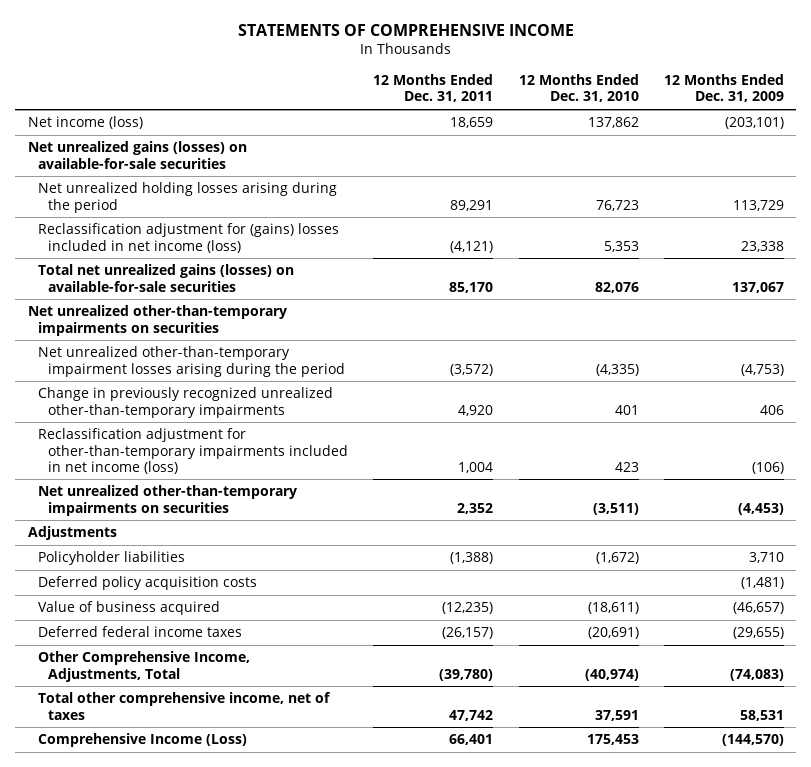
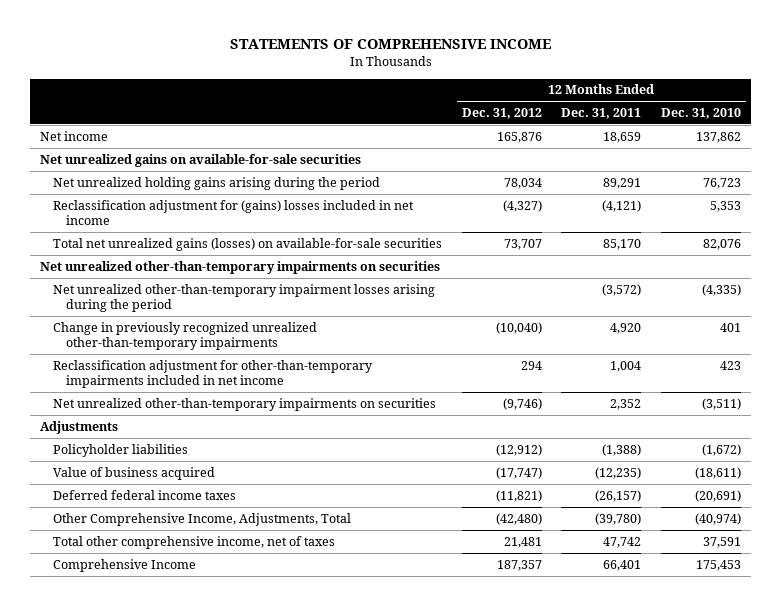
- | 12 Months Ended Dec. 31, 2011 | 12 Months Ended Dec. 31, 2010 | 12 Months Ended Dec. 31, 2009
+ | 12 Months Ended Dec. 31, 2012 | 12 Months Ended Dec. 31, 2011 | 12 Months Ended Dec. 31, 2010
- Net income (loss) | 18,659 | 137,862 | (203,101)
- Net unrealized gains (losses) on available-for-sale securities
- Net unrealized holding losses arising during the period | 89,291 | 76,723 | 113,729
- Reclassification adjustment for (gains) losses included in net income (loss) | (4,121) | 5,353 | 23,338
+ Net income | 165,876 | 18,659 | 137,862
+ Net unrealized gains on available-for-sale securities
+ Net unrealized holding gains arising during the period | 78,034 | 89,291 | 76,723
+ Reclassification adjustment for (gains) losses included in net income | (4,327) | (4,121) | 5,353
- Reclassification adjustment for other-than-temporary impairments included in net income (loss) | 1,004 | 423 | (106)
+ Reclassification adjustment for other-than-temporary impairments included in net income | 294 | 1,004 | 423
- Deferred policy acquisition costs | | | (1,481)
- Comprehensive Income (Loss) | 66,401 | 175,453 | (144,570)
+ Comprehensive Income | 187,357 | 66,401 | 175,453

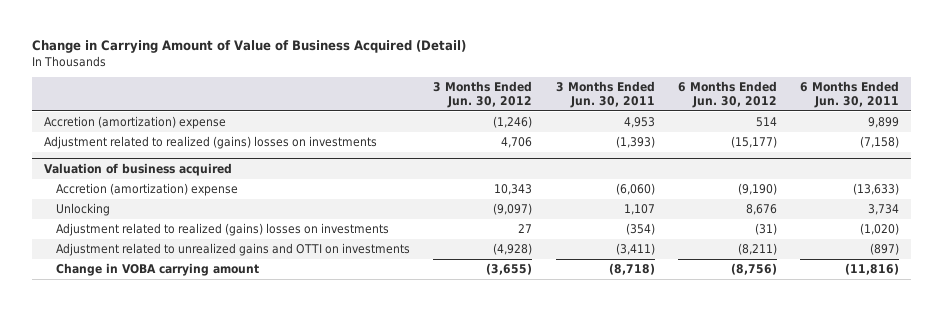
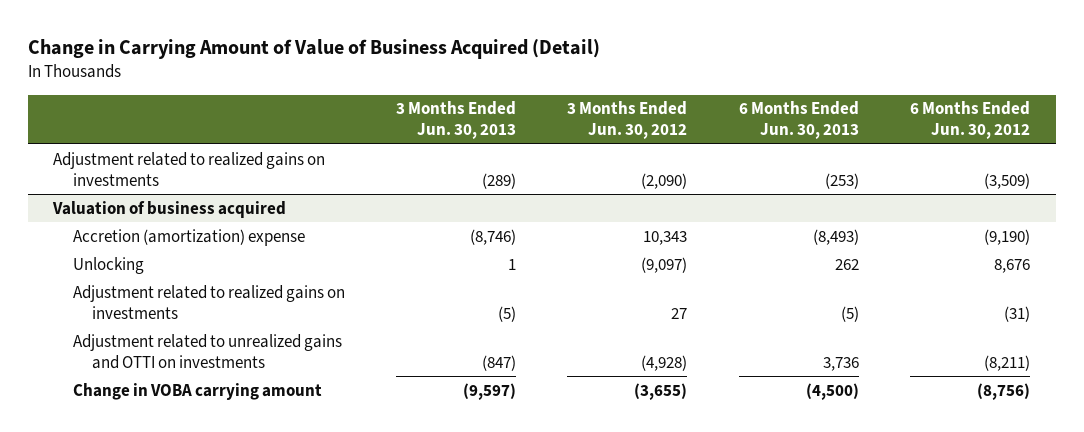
- | 3 Months Ended Jun. 30, 2012 | 3 Months Ended Jun. 30, 2011 | 6 Months Ended Jun. 30, 2012 | 6 Months Ended Jun. 30, 2011
+ | 3 Months Ended Jun. 30, 2013 | 3 Months Ended Jun. 30, 2012 | 6 Months Ended Jun. 30, 2013 | 6 Months Ended Jun. 30, 2012
- Accretion (amortization) expense | (1,246) | 4,953 | 514 | 9,899
- Adjustment related to realized (gains) losses on investments | 4,706 | (1,393) | (15,177) | (7,158)
+ Adjustment related to realized gains on investments | (289) | (2,090) | (253) | (3,509)
@ Valuation of business acquired
- Adjustment related to realized (gains) losses on investments | 27 | (354) | (31) | (1,020)
+ Adjustment related to realized gains on investments | (5) | 27 | (5) | (31)

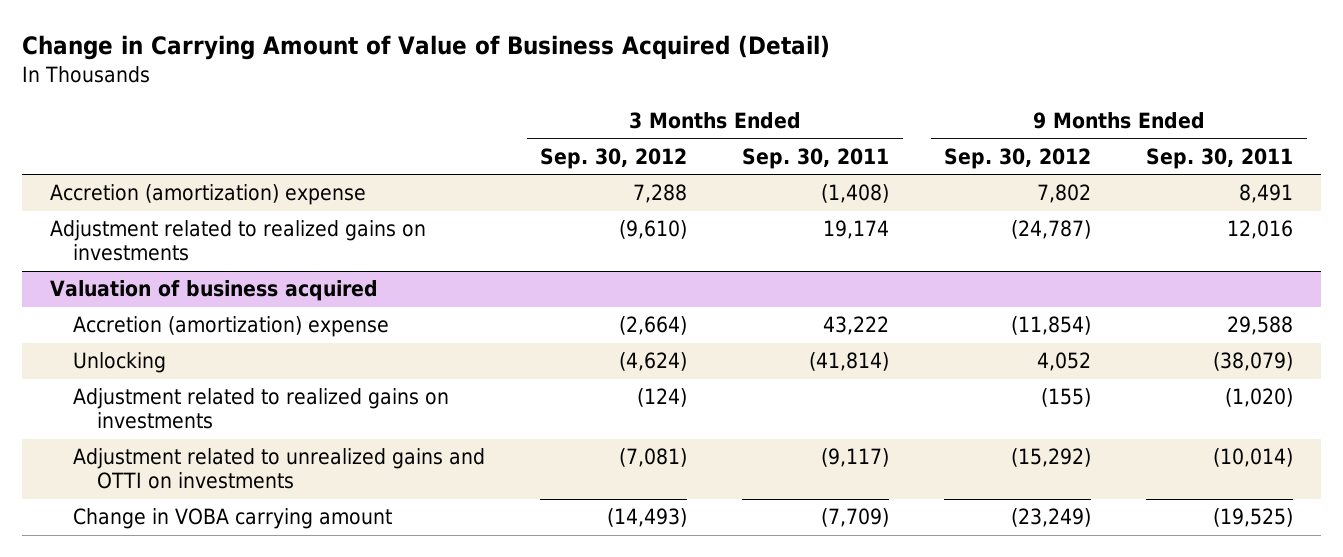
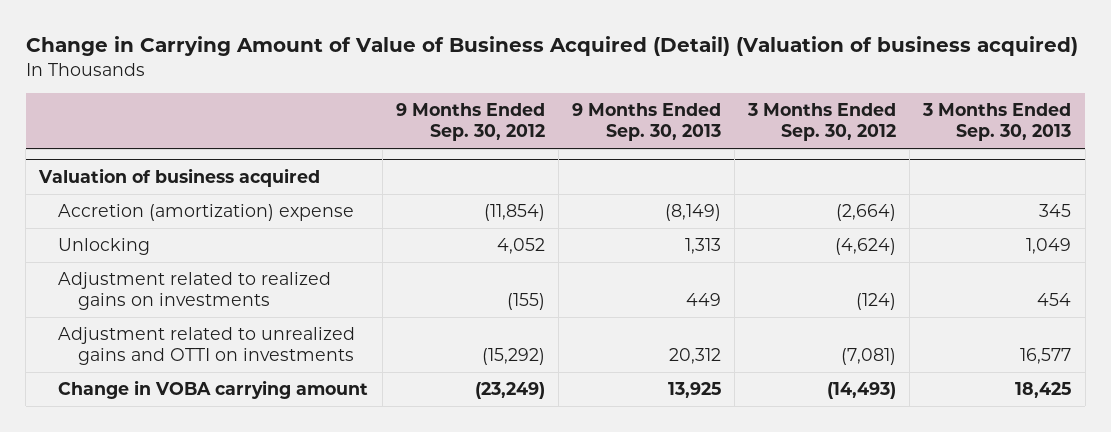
- Change in Carrying Amount of Value of Business Acquired (Detail)
+ Change in Carrying Amount of Value of Business Acquired (Detail) (Valuation of business acquired)
- | 3 Months Ended Sep. 30, 2012 | 3 Months Ended Sep. 30, 2011 | 9 Months Ended Sep. 30, 2012 | 9 Months Ended Sep. 30, 2011
+ | 9 Months Ended Sep. 30, 2012 | 9 Months Ended Sep. 30, 2013 | 3 Months Ended Sep. 30, 2012 | 3 Months Ended Sep. 30, 2013
- Accretion (amortization) expense | 7,288 | (1,408) | 7,802 | 8,491
- Adjustment related to realized gains on investments | (9,610) | 19,174 | (24,787) | 12,016

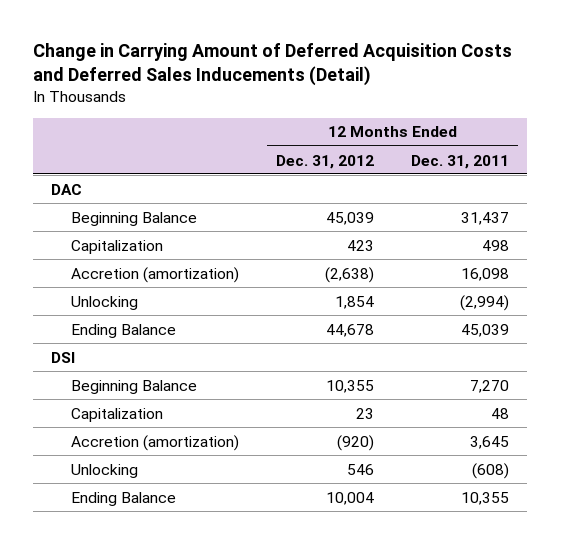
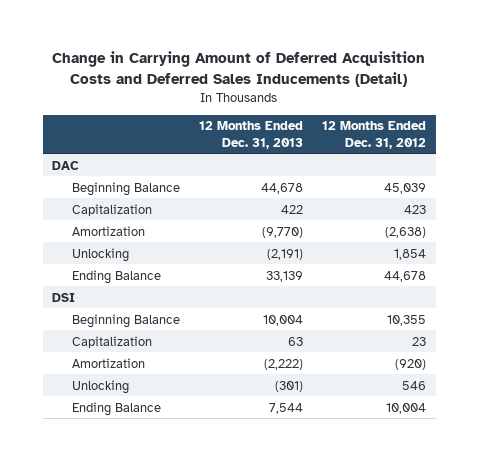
- | 12 Months Ended Dec. 31, 2012 | 12 Months Ended Dec. 31, 2011
+ | 12 Months Ended Dec. 31, 2013 | 12 Months Ended Dec. 31, 2012
- Accretion (amortization) | (2,638) | 16,098
+ Amortization | (9,770) | (2,638)
- Accretion (amortization) | (920) | 3,645
+ Amortization | (2,222) | (920)

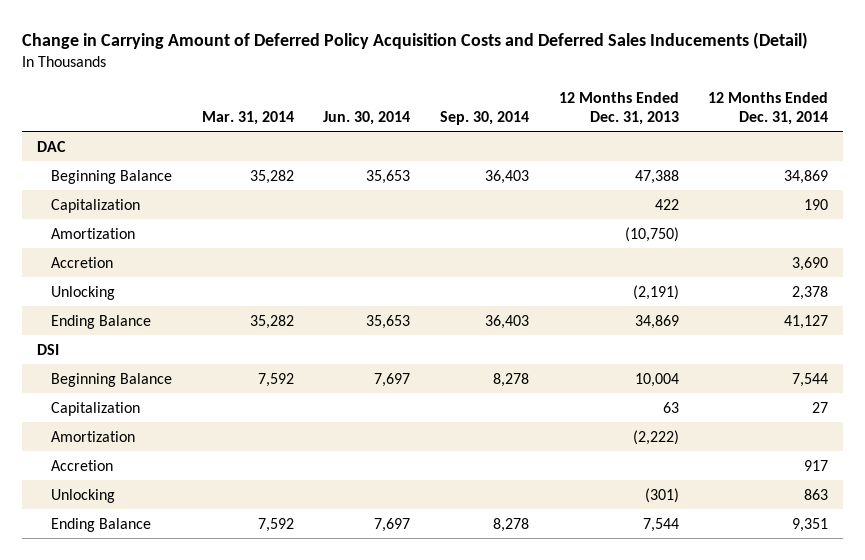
- Change in Carrying Amount of Deferred Acquisition Costs and Deferred Sales Inducements (Detail)
+ Change in Carrying Amount of Deferred Policy Acquisition Costs and Deferred Sales Inducements (Detail)
- | 12 Months Ended Dec. 31, 2013 | 12 Months Ended Dec. 31, 2012
+ | Mar. 31, 2014 | Jun. 30, 2014 | Sep. 30, 2014 | 12 Months Ended Dec. 31, 2013 | 12 Months Ended Dec. 31, 2014
- Beginning Balance | 44,678 | 45,039
+ Beginning Balance | 35,282 | 35,653 | 36,403 | 47,388 | 34,869
- Amortization | (9,770) | (2,638)
+ Amortization | | | | (10,750) |
+ Accretion | | | | | 3,690
- Ending Balance | 33,139 | 44,678
+ Ending Balance | 35,282 | 35,653 | 36,403 | 34,869 | 41,127
+ Accretion | | | | | 917

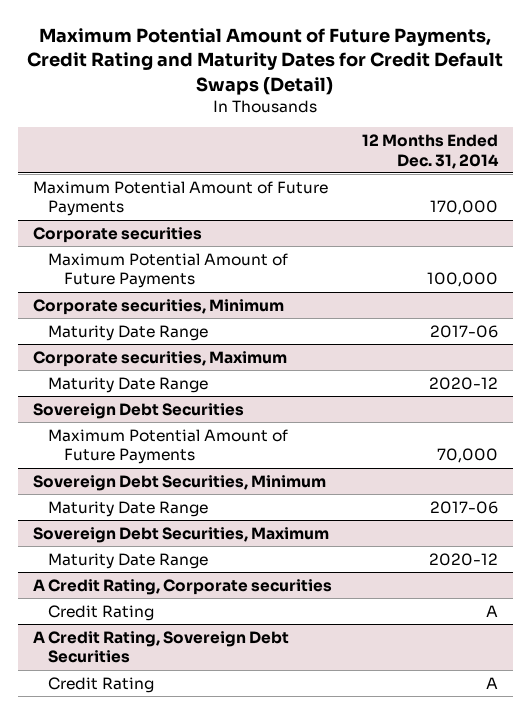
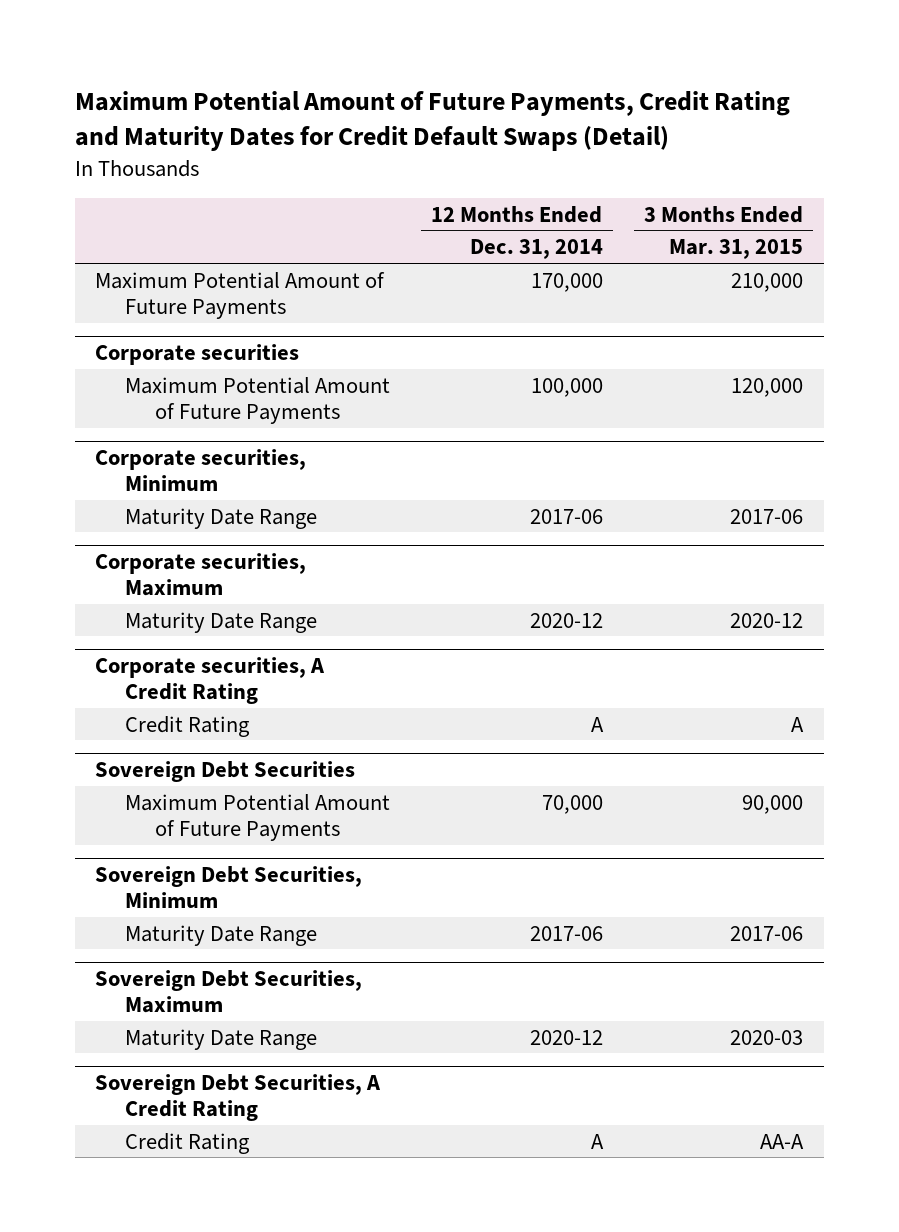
- | 12 Months Ended Dec. 31, 2014
+ | 12 Months Ended Dec. 31, 2014 | 3 Months Ended Mar. 31, 2015
+ Corporate securities, A Credit Rating
+ Credit Rating | A | A
- A Credit Rating, Corporate securities
- Credit Rating | A
- A Credit Rating, Sovereign Debt Securities
+ Sovereign Debt Securities, A Credit Rating

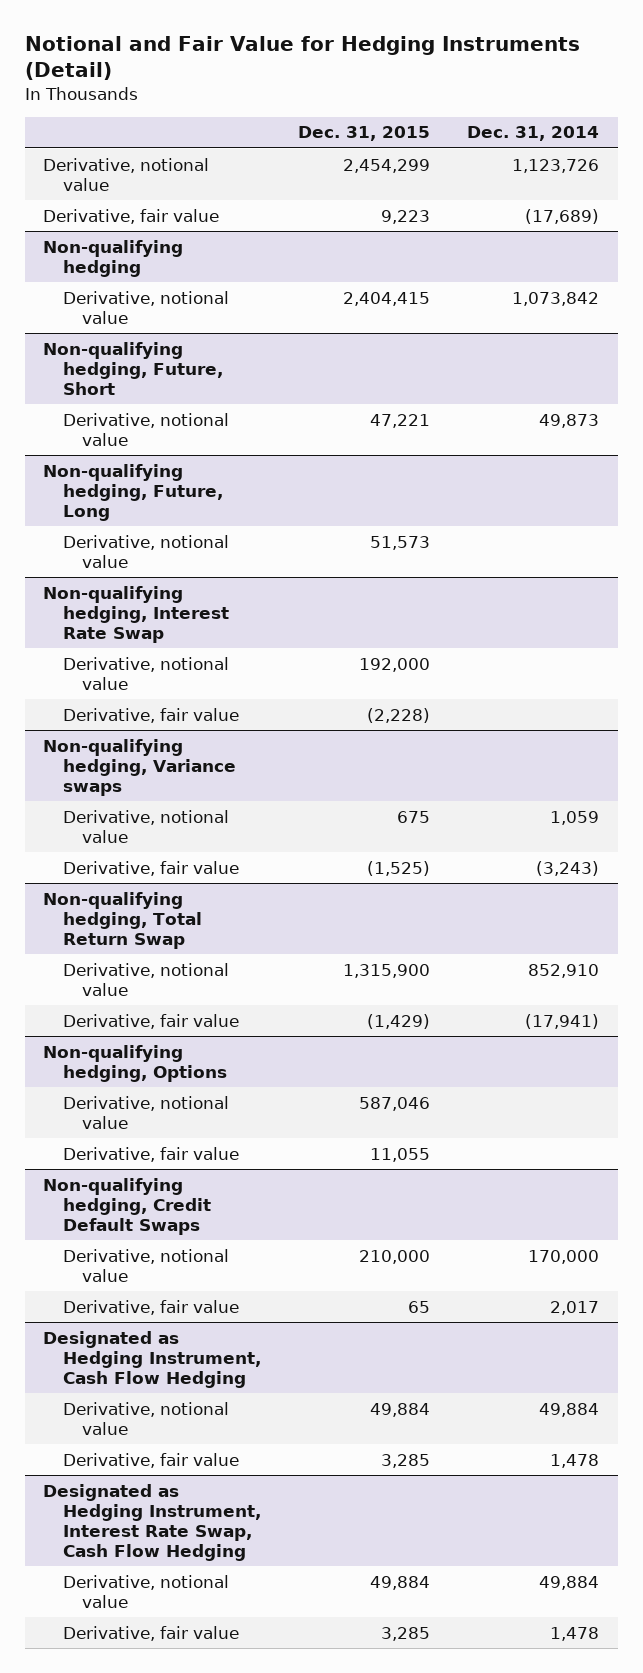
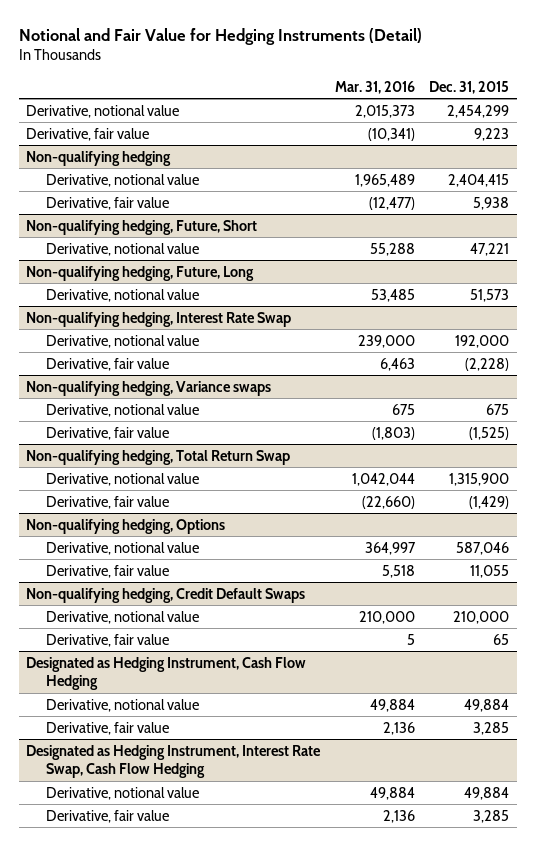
- | Dec. 31, 2015 | Dec. 31, 2014
+ | Mar. 31, 2016 | Dec. 31, 2015
@ Non-qualifying hedging
+ Derivative, fair value | (12,477) | 5,938

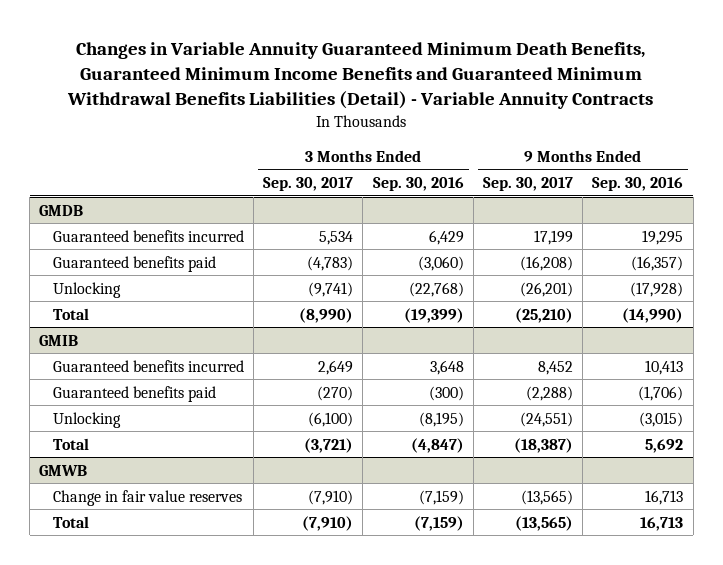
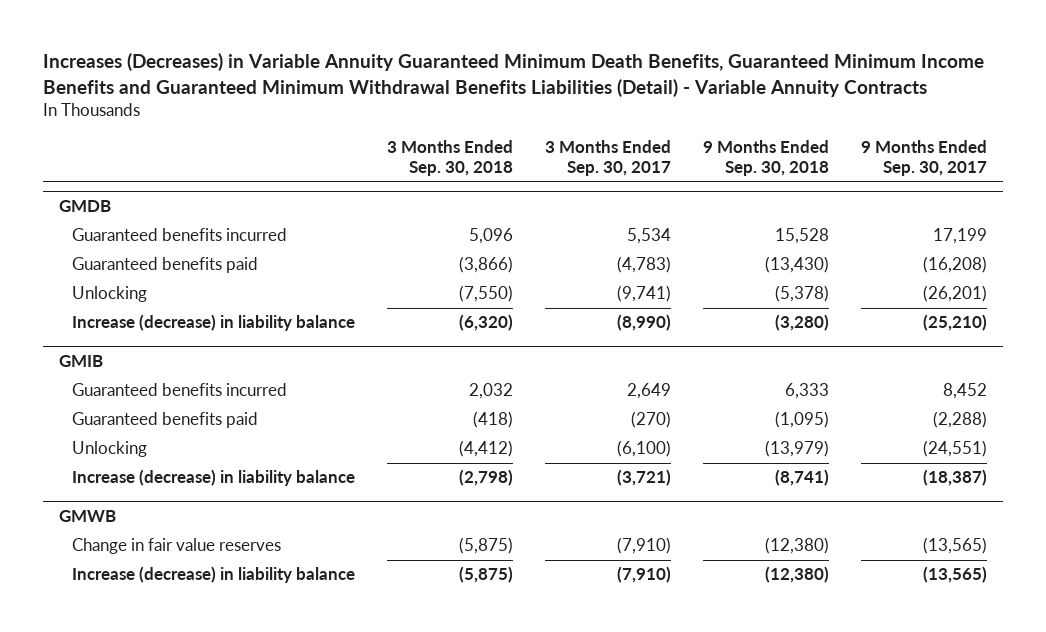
- Changes in Variable Annuity Guaranteed Minimum Death Benefits, Guaranteed Minimum Income Benefits and Guaranteed Minimum Withdrawal Benefits Liabilities (Detail) - Variable Annuity Contracts
+ Increases (Decreases) in Variable Annuity Guaranteed Minimum Death Benefits, Guaranteed Minimum Income Benefits and Guaranteed Minimum Withdrawal Benefits Liabilities (Detail) - Variable Annuity Contracts
- | 3 Months Ended Sep. 30, 2017 | 3 Months Ended Sep. 30, 2016 | 9 Months Ended Sep. 30, 2017 | 9 Months Ended Sep. 30, 2016
+ | 3 Months Ended Sep. 30, 2018 | 3 Months Ended Sep. 30, 2017 | 9 Months Ended Sep. 30, 2018 | 9 Months Ended Sep. 30, 2017
@ GMDB
- Total | (8,990) | (19,399) | (25,210) | (14,990)
+ Increase (decrease) in liability balance | (6,320) | (8,990) | (3,280) | (25,210)
@ GMIB
- Total | (3,721) | (4,847) | (18,387) | 5,692
+ Increase (decrease) in liability balance | (2,798) | (3,721) | (8,741) | (18,387)
@ GMWB
- Total | (7,910) | (7,159) | (13,565) | 16,713
+ Increase (decrease) in liability balance | (5,875) | (7,910) | (12,380) | (13,565)

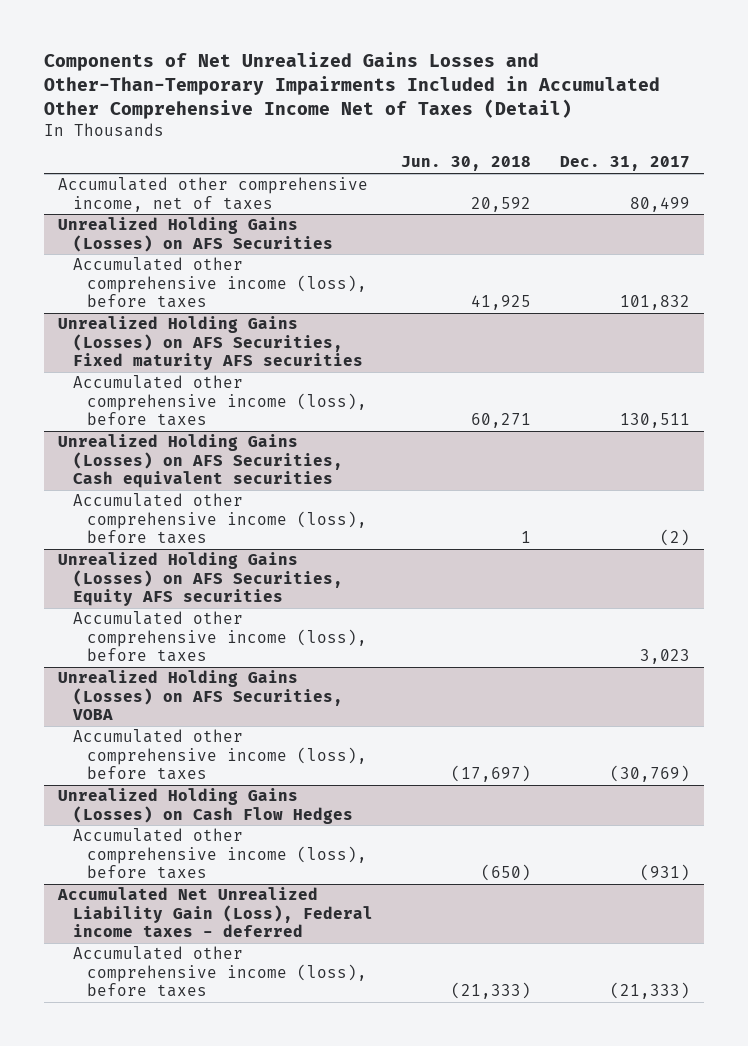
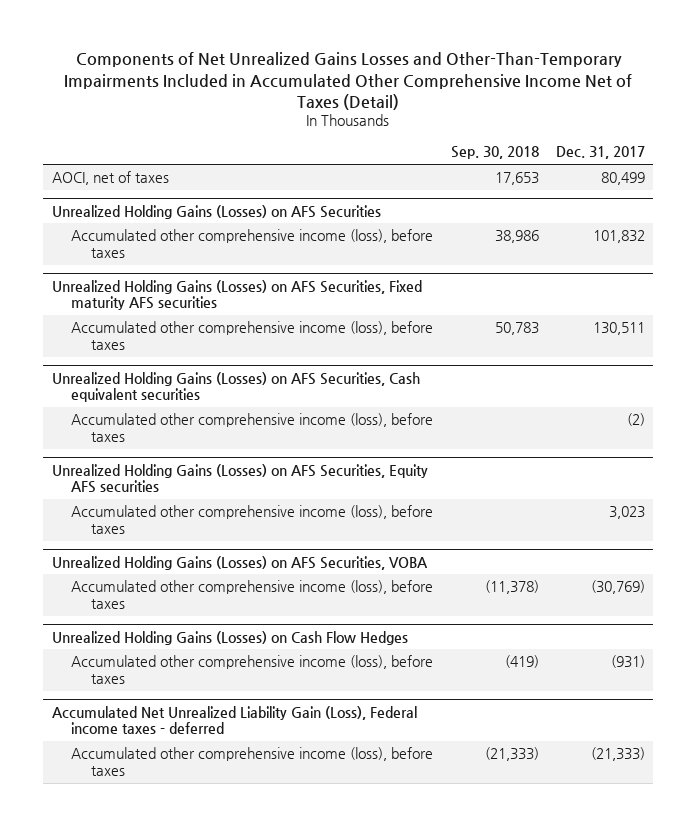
- | Jun. 30, 2018 | Dec. 31, 2017
+ | Sep. 30, 2018 | Dec. 31, 2017
- Accumulated other comprehensive income, net of taxes | 20,592 | 80,499
+ AOCI, net of taxes | 17,653 | 80,499

